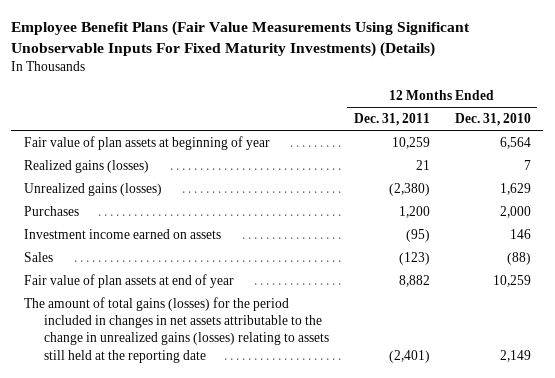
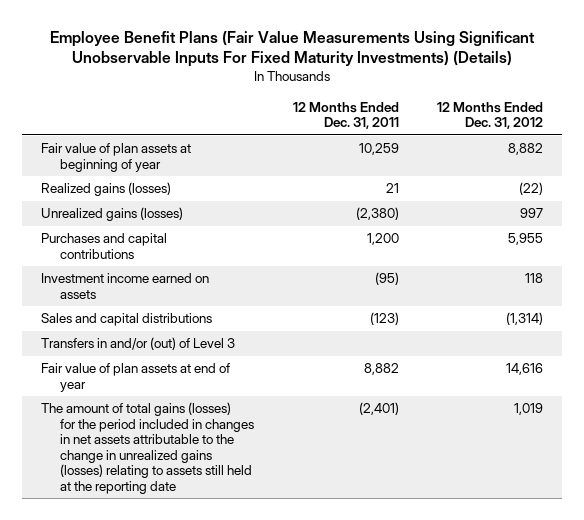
- | 12 Months Ended Dec. 31, 2011 | 12 Months Ended Dec. 31, 2010
+ | 12 Months Ended Dec. 31, 2011 | 12 Months Ended Dec. 31, 2012
- Purchases | 1,200 | 2,000
+ Purchases and capital contributions | 1,200 | 5,955
- Sales | (123) | (88)
+ Sales and capital distributions | (123) | (1,314)
+ Transfers in and/or (out) of Level 3

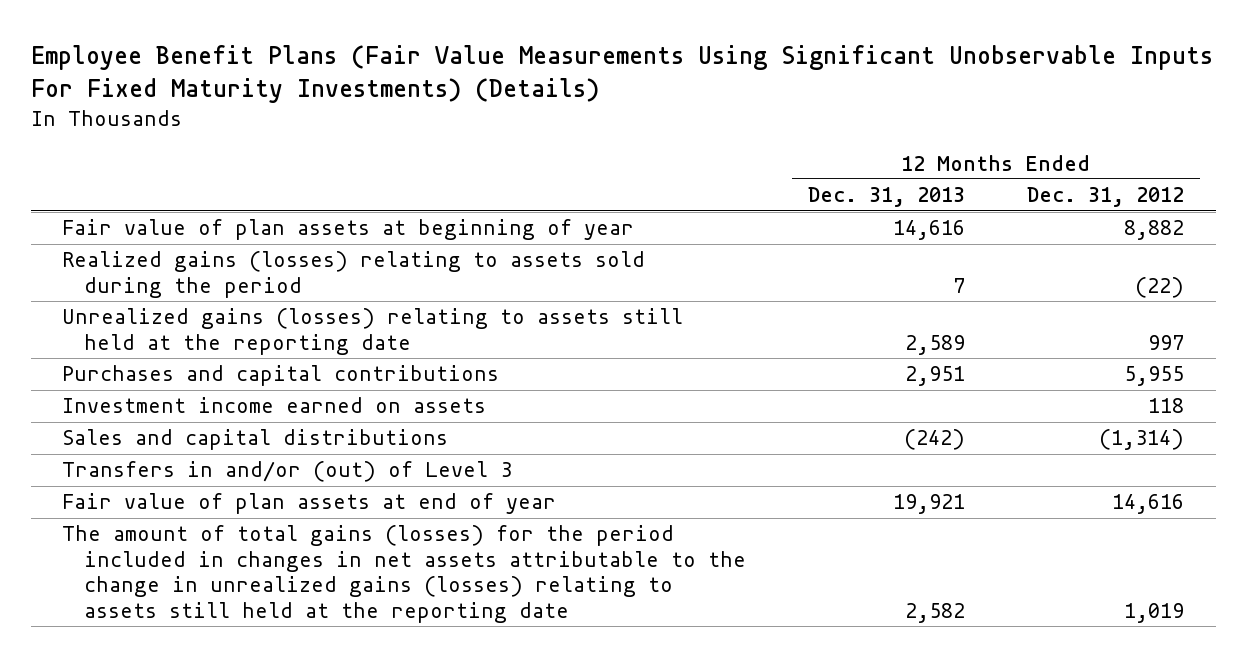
- | 12 Months Ended Dec. 31, 2011 | 12 Months Ended Dec. 31, 2012
+ | 12 Months Ended Dec. 31, 2013 | 12 Months Ended Dec. 31, 2012
- Realized gains (losses) | 21 | (22)
- Unrealized gains (losses) | (2,380) | 997
+ Realized gains (losses) relating to assets sold during the period | 7 | (22)
+ Unrealized gains (losses) relating to assets still held at the reporting date | 2,589 | 997

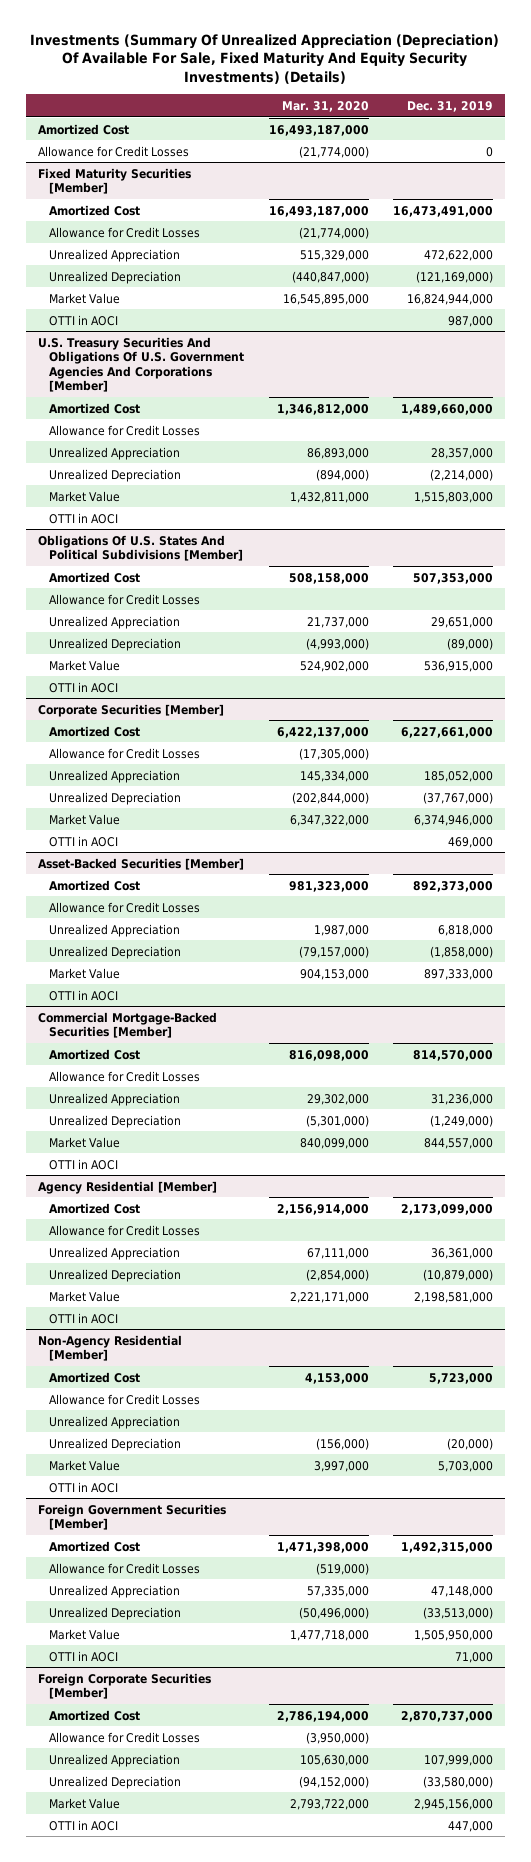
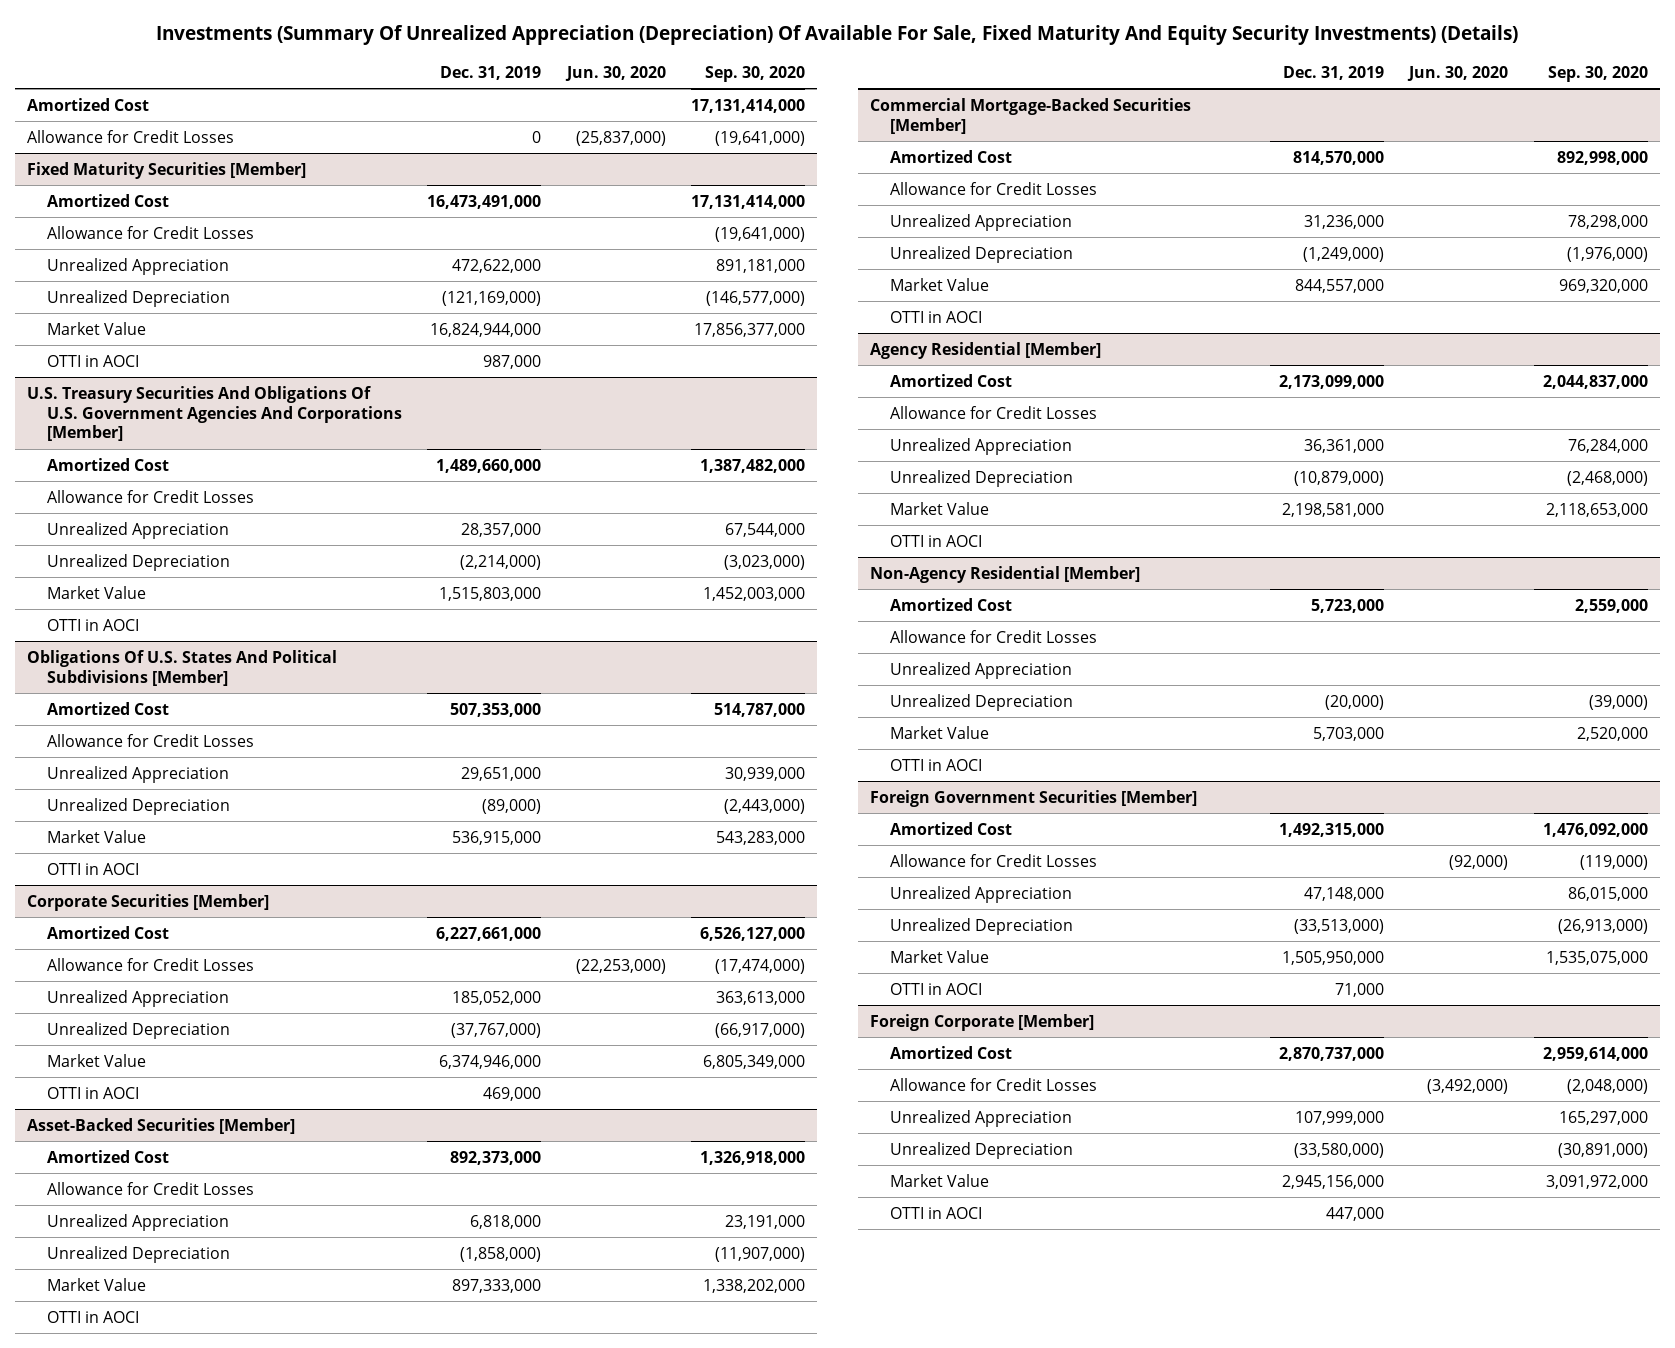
- | Mar. 31, 2020 | Dec. 31, 2019
+ | Dec. 31, 2019 | Jun. 30, 2020 | Sep. 30, 2020
- Foreign Corporate Securities [Member]
+ Foreign Corporate [Member]

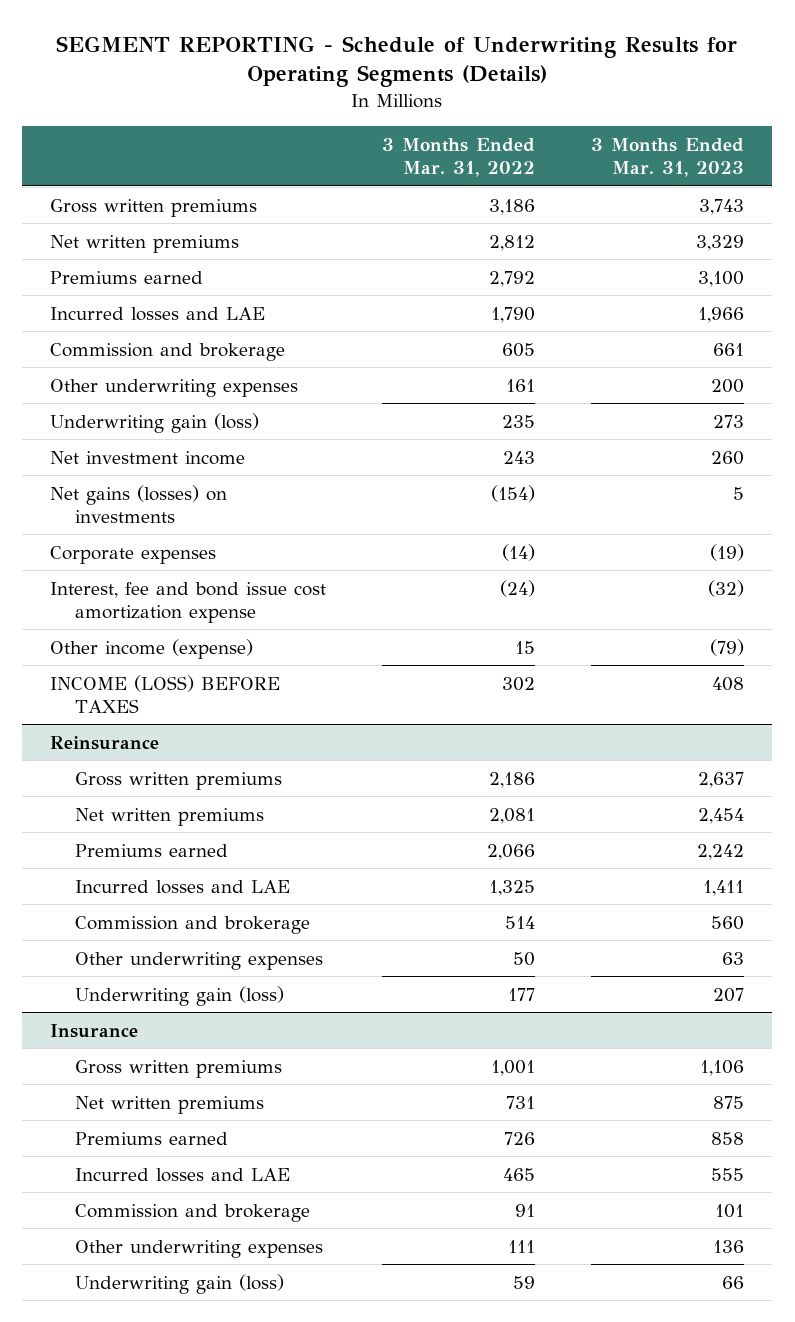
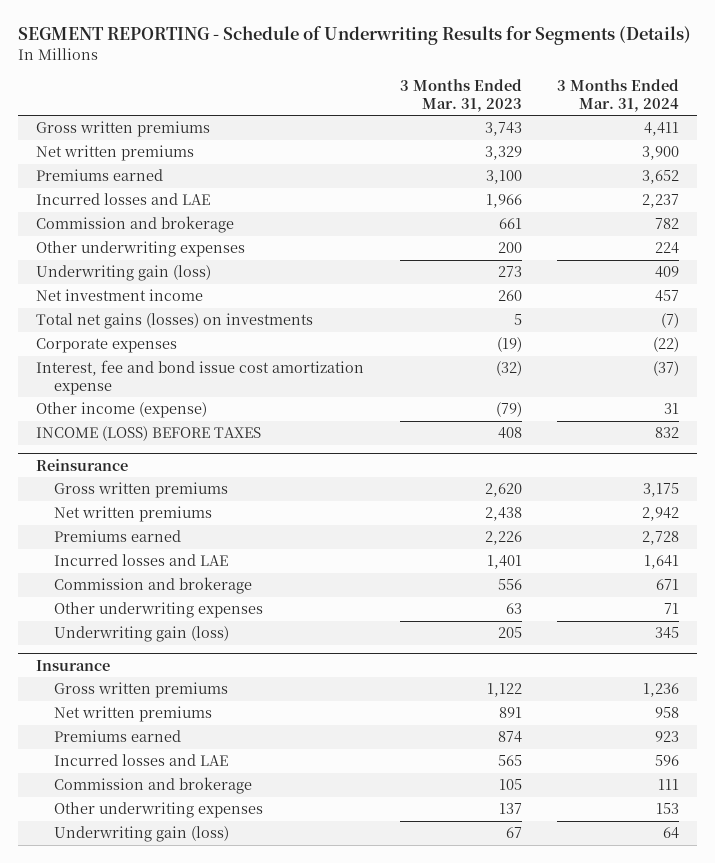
- SEGMENT REPORTING - Schedule of Underwriting Results for Operating Segments (Details)
+ SEGMENT REPORTING - Schedule of Underwriting Results for Segments (Details)
- | 3 Months Ended Mar. 31, 2022 | 3 Months Ended Mar. 31, 2023
+ | 3 Months Ended Mar. 31, 2023 | 3 Months Ended Mar. 31, 2024
- Net gains (losses) on investments | (154) | 5
+ Total net gains (losses) on investments | 5 | (7)
@ Reinsurance
- Gross written premiums | 2,186 | 2,637
- Net written premiums | 2,081 | 2,454
- Premiums earned | 2,066 | 2,242
- Incurred losses and LAE | 1,325 | 1,411
- Commission and brokerage | 514 | 560
+ Gross written premiums | 2,620 | 3,175
+ Net written premiums | 2,438 | 2,942
+ Premiums earned | 2,226 | 2,728
+ Incurred losses and LAE | 1,401 | 1,641
+ Commission and brokerage | 556 | 671
- Underwriting gain (loss) | 177 | 207
+ Underwriting gain (loss) | 205 | 345
@ Insurance
- Gross written premiums | 1,001 | 1,106
- Net written premiums | 731 | 875
- Premiums earned | 726 | 858
- Incurred losses and LAE | 465 | 555
- Commission and brokerage | 91 | 101
- Other underwriting expenses | 111 | 136
- Underwriting gain (loss) | 59 | 66
+ Gross written premiums | 1,122 | 1,236
+ Net written premiums | 891 | 958
+ Premiums earned | 874 | 923
+ Incurred losses and LAE | 565 | 596
+ Commission and brokerage | 105 | 111
+ Other underwriting expenses | 137 | 153
+ Underwriting gain (loss) | 67 | 64

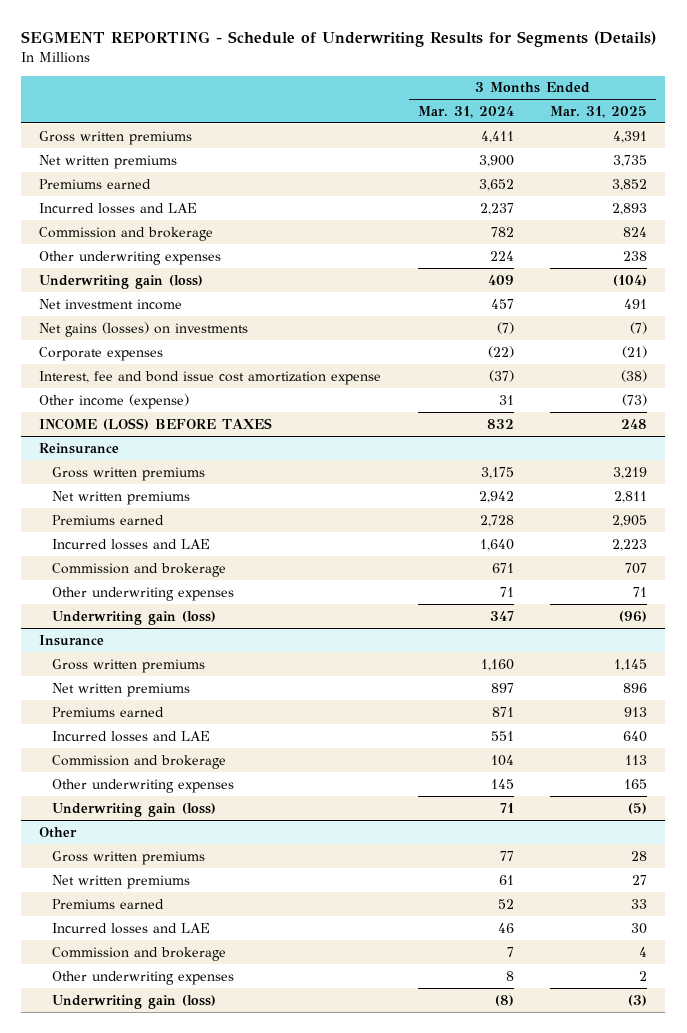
- | 3 Months Ended Mar. 31, 2023 | 3 Months Ended Mar. 31, 2024
+ | 3 Months Ended Mar. 31, 2024 | 3 Months Ended Mar. 31, 2025
- Total net gains (losses) on investments | 5 | (7)
+ Net gains (losses) on investments | (7) | (7)
@ Reinsurance
- Incurred losses and LAE | 1,401 | 1,641
+ Incurred losses and LAE | 1,640 | 2,223
- Underwriting gain (loss) | 205 | 345
+ Underwriting gain (loss) | 347 | (96)
@ Insurance
- Gross written premiums | 1,122 | 1,236
- Net written premiums | 891 | 958
- Premiums earned | 874 | 923
- Incurred losses and LAE | 565 | 596
- Commission and brokerage | 105 | 111
- Other underwriting expenses | 137 | 153
- Underwriting gain (loss) | 67 | 64
+ Gross written premiums | 1,160 | 1,145
+ Net written premiums | 897 | 896
+ Premiums earned | 871 | 913
+ Incurred losses and LAE | 551 | 640
+ Commission and brokerage | 104 | 113
+ Other underwriting expenses | 145 | 165
+ Underwriting gain (loss) | 71 | (5)
+ Other
+ Gross written premiums | 77 | 28
+ Net written premiums | 61 | 27
+ Premiums earned | 52 | 33
+ Incurred losses and LAE | 46 | 30
+ Commission and brokerage | 7 | 4
+ Other underwriting expenses | 8 | 2
+ Underwriting gain (loss) | (8) | (3)

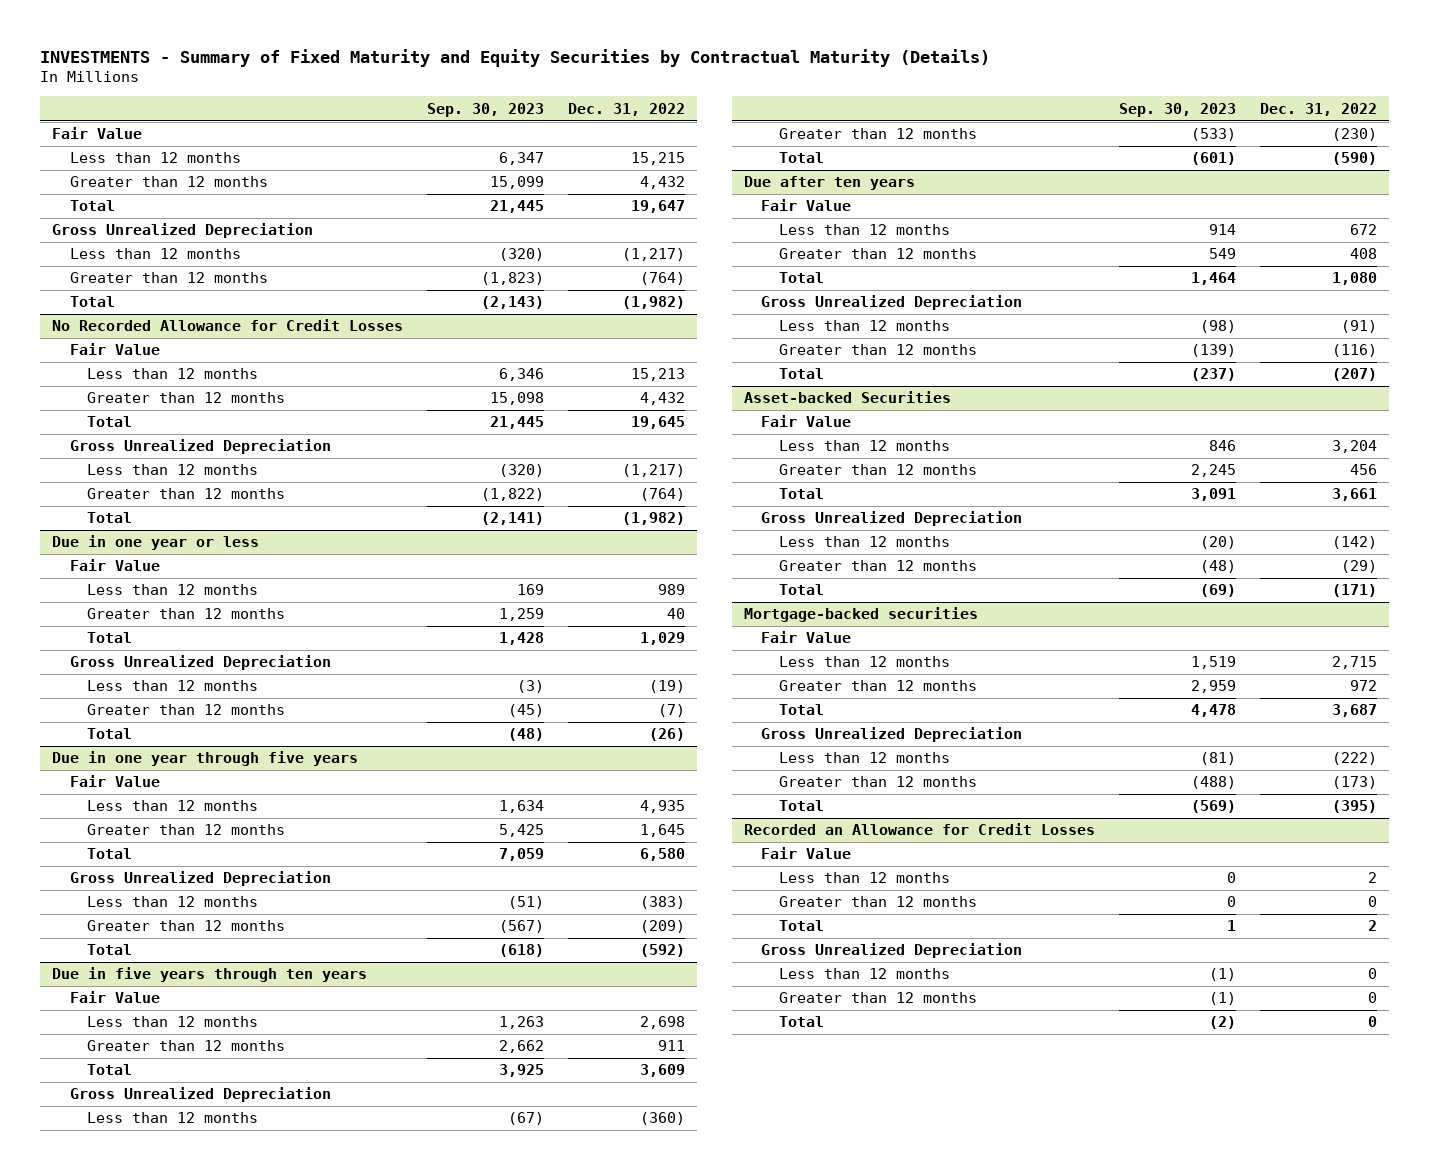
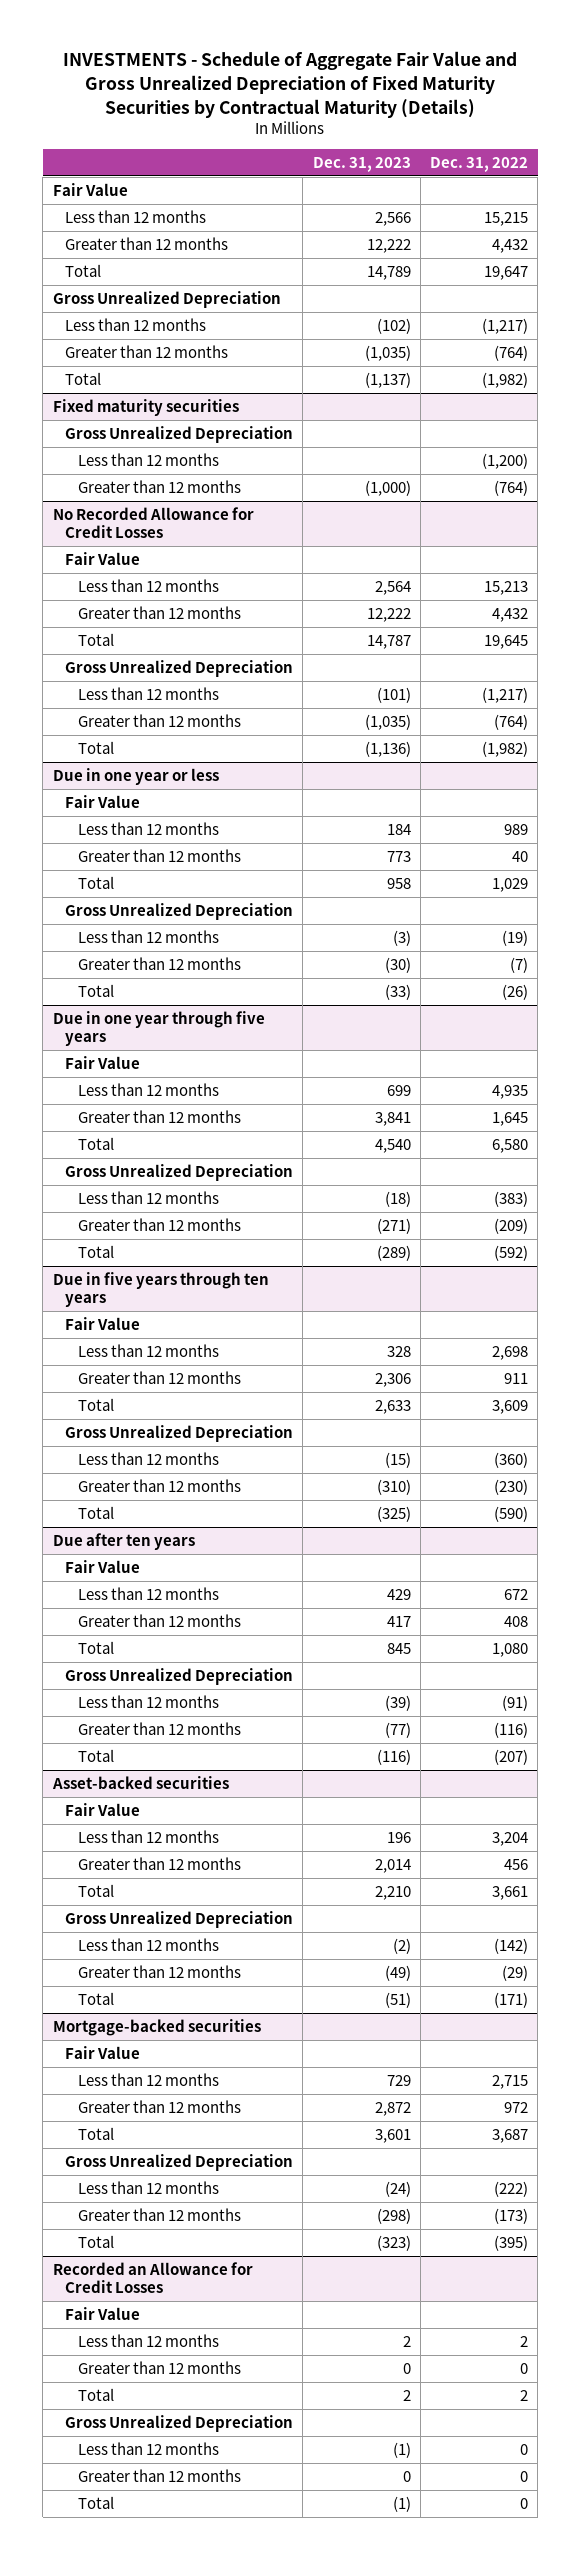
- INVESTMENTS - Summary of Fixed Maturity and Equity Securities by Contractual Maturity (Details)
+ INVESTMENTS - Schedule of Aggregate Fair Value and Gross Unrealized Depreciation of Fixed Maturity Securities by Contractual Maturity (Details)
- | Sep. 30, 2023 | Dec. 31, 2022
+ | Dec. 31, 2023 | Dec. 31, 2022
+ Fixed maturity securities
+ Gross Unrealized Depreciation
+ Less than 12 months | | (1,200)
+ Greater than 12 months | (1,000) | (764)
- Asset-backed Securities
+ Asset-backed securities

